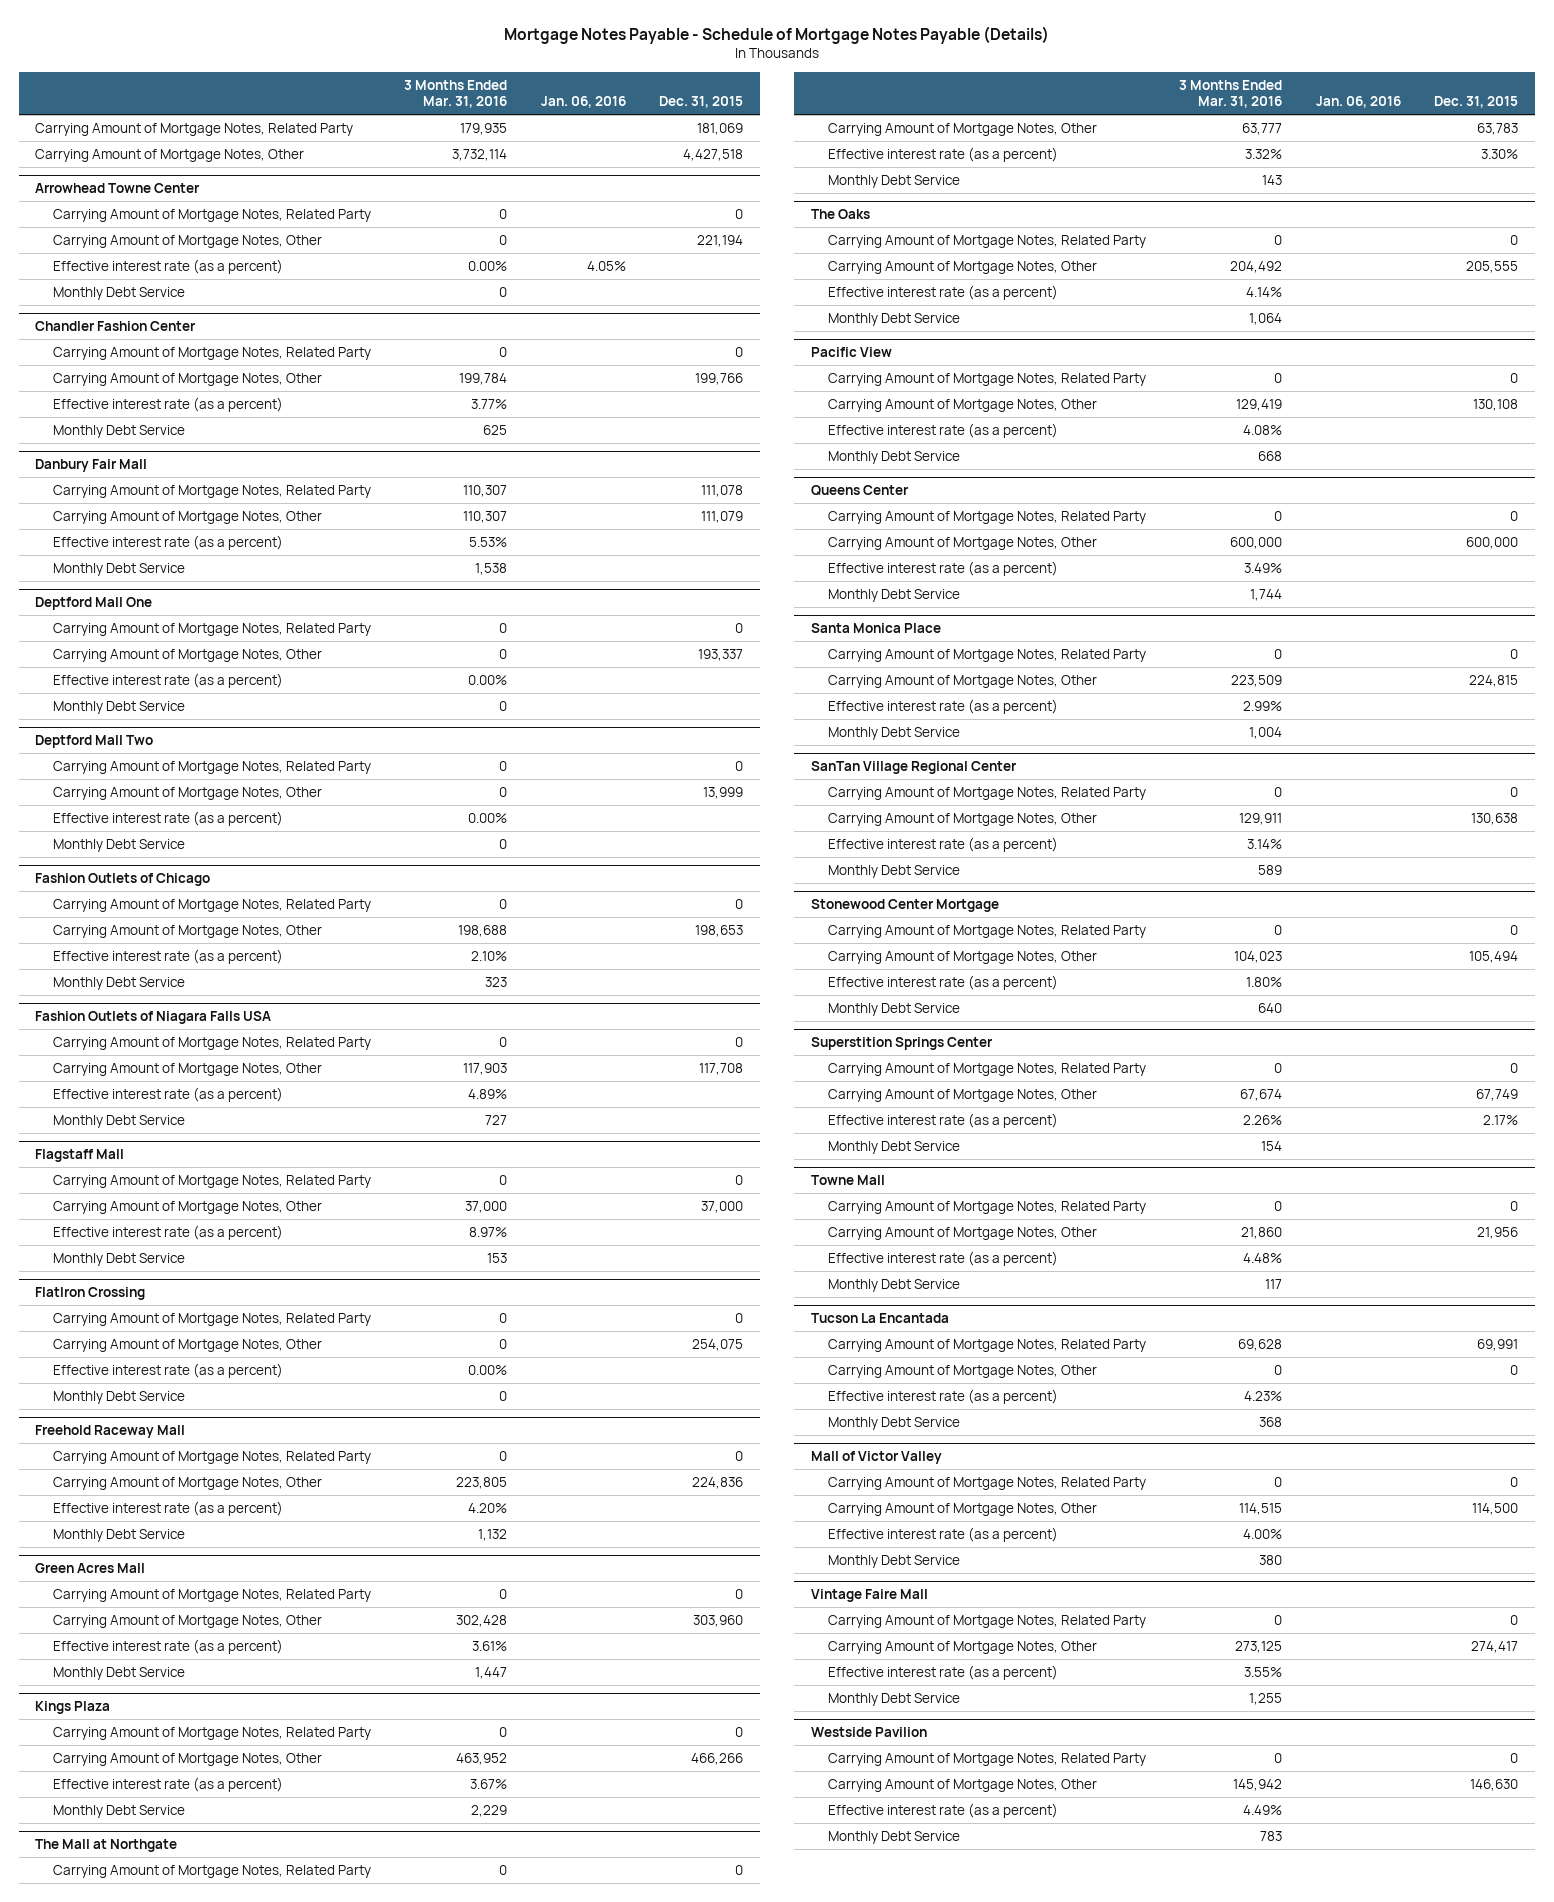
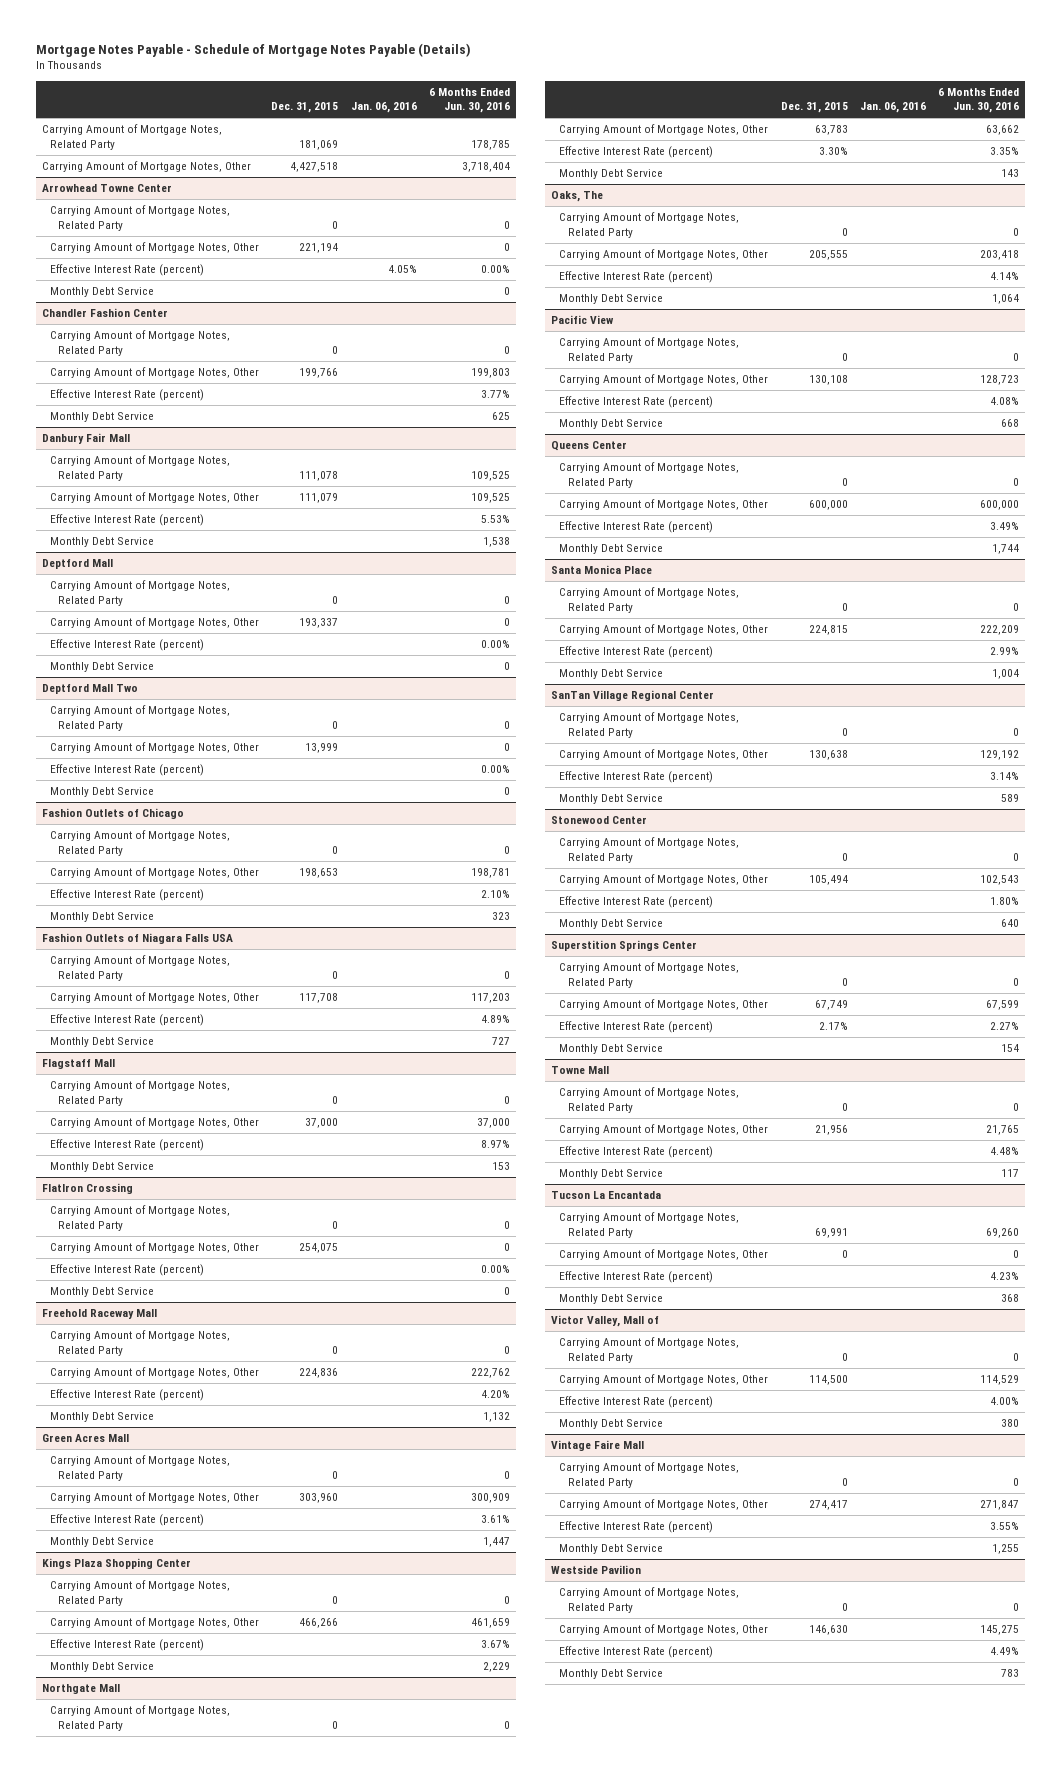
- | 3 Months Ended Mar. 31, 2016 | Jan. 06, 2016 | Dec. 31, 2015
+ | Dec. 31, 2015 | Jan. 06, 2016 | 6 Months Ended Jun. 30, 2016
@ Arrowhead Towne Center
- Effective interest rate (as a percent) | 0.00% | 4.05% |
+ Effective Interest Rate (percent) | | 4.05% | 0.00%
@ Chandler Fashion Center
- Effective interest rate (as a percent) | 3.77% | |
+ Effective Interest Rate (percent) | | | 3.77%
@ Danbury Fair Mall
- Effective interest rate (as a percent) | 5.53% | |
+ Effective Interest Rate (percent) | | | 5.53%
- Deptford Mall One
+ Deptford Mall
- Effective interest rate (as a percent) | 0.00% | |
+ Effective Interest Rate (percent) | | | 0.00%
@ Deptford Mall Two
- Effective interest rate (as a percent) | 0.00% | |
+ Effective Interest Rate (percent) | | | 0.00%
@ Fashion Outlets of Chicago
- Effective interest rate (as a percent) | 2.10% | |
+ Effective Interest Rate (percent) | | | 2.10%
@ Fashion Outlets of Niagara Falls USA
- Effective interest rate (as a percent) | 4.89% | |
+ Effective Interest Rate (percent) | | | 4.89%
@ Flagstaff Mall
- Effective interest rate (as a percent) | 8.97% | |
+ Effective Interest Rate (percent) | | | 8.97%
@ FlatIron Crossing
- Effective interest rate (as a percent) | 0.00% | |
+ Effective Interest Rate (percent) | | | 0.00%
@ Freehold Raceway Mall
- Effective interest rate (as a percent) | 4.20% | |
+ Effective Interest Rate (percent) | | | 4.20%
@ Green Acres Mall
- Effective interest rate (as a percent) | 3.61% | |
+ Effective Interest Rate (percent) | | | 3.61%
- Kings Plaza
+ Kings Plaza Shopping Center
- Effective interest rate (as a percent) | 3.67% | |
+ Effective Interest Rate (percent) | | | 3.67%
- The Mall at Northgate
+ Northgate Mall
- Effective interest rate (as a percent) | 3.32% | | 3.30%
+ Effective Interest Rate (percent) | 3.30% | | 3.35%
- The Oaks
+ Oaks, The
- Effective interest rate (as a percent) | 4.14% | |
+ Effective Interest Rate (percent) | | | 4.14%
@ Pacific View
- Effective interest rate (as a percent) | 4.08% | |
+ Effective Interest Rate (percent) | | | 4.08%
@ Queens Center
- Effective interest rate (as a percent) | 3.49% | |
+ Effective Interest Rate (percent) | | | 3.49%
@ Santa Monica Place
- Effective interest rate (as a percent) | 2.99% | |
+ Effective Interest Rate (percent) | | | 2.99%
@ SanTan Village Regional Center
- Effective interest rate (as a percent) | 3.14% | |
+ Effective Interest Rate (percent) | | | 3.14%
- Stonewood Center Mortgage
+ Stonewood Center
- Effective interest rate (as a percent) | 1.80% | |
+ Effective Interest Rate (percent) | | | 1.80%
@ Superstition Springs Center
- Effective interest rate (as a percent) | 2.26% | | 2.17%
+ Effective Interest Rate (percent) | 2.17% | | 2.27%
@ Towne Mall
- Effective interest rate (as a percent) | 4.48% | |
+ Effective Interest Rate (percent) | | | 4.48%
@ Tucson La Encantada
- Effective interest rate (as a percent) | 4.23% | |
+ Effective Interest Rate (percent) | | | 4.23%
- Mall of Victor Valley
+ Victor Valley, Mall of
- Effective interest rate (as a percent) | 4.00% | |
+ Effective Interest Rate (percent) | | | 4.00%
@ Vintage Faire Mall
- Effective interest rate (as a percent) | 3.55% | |
+ Effective Interest Rate (percent) | | | 3.55%
@ Westside Pavilion
- Effective interest rate (as a percent) | 4.49% | |
+ Effective Interest Rate (percent) | | | 4.49%

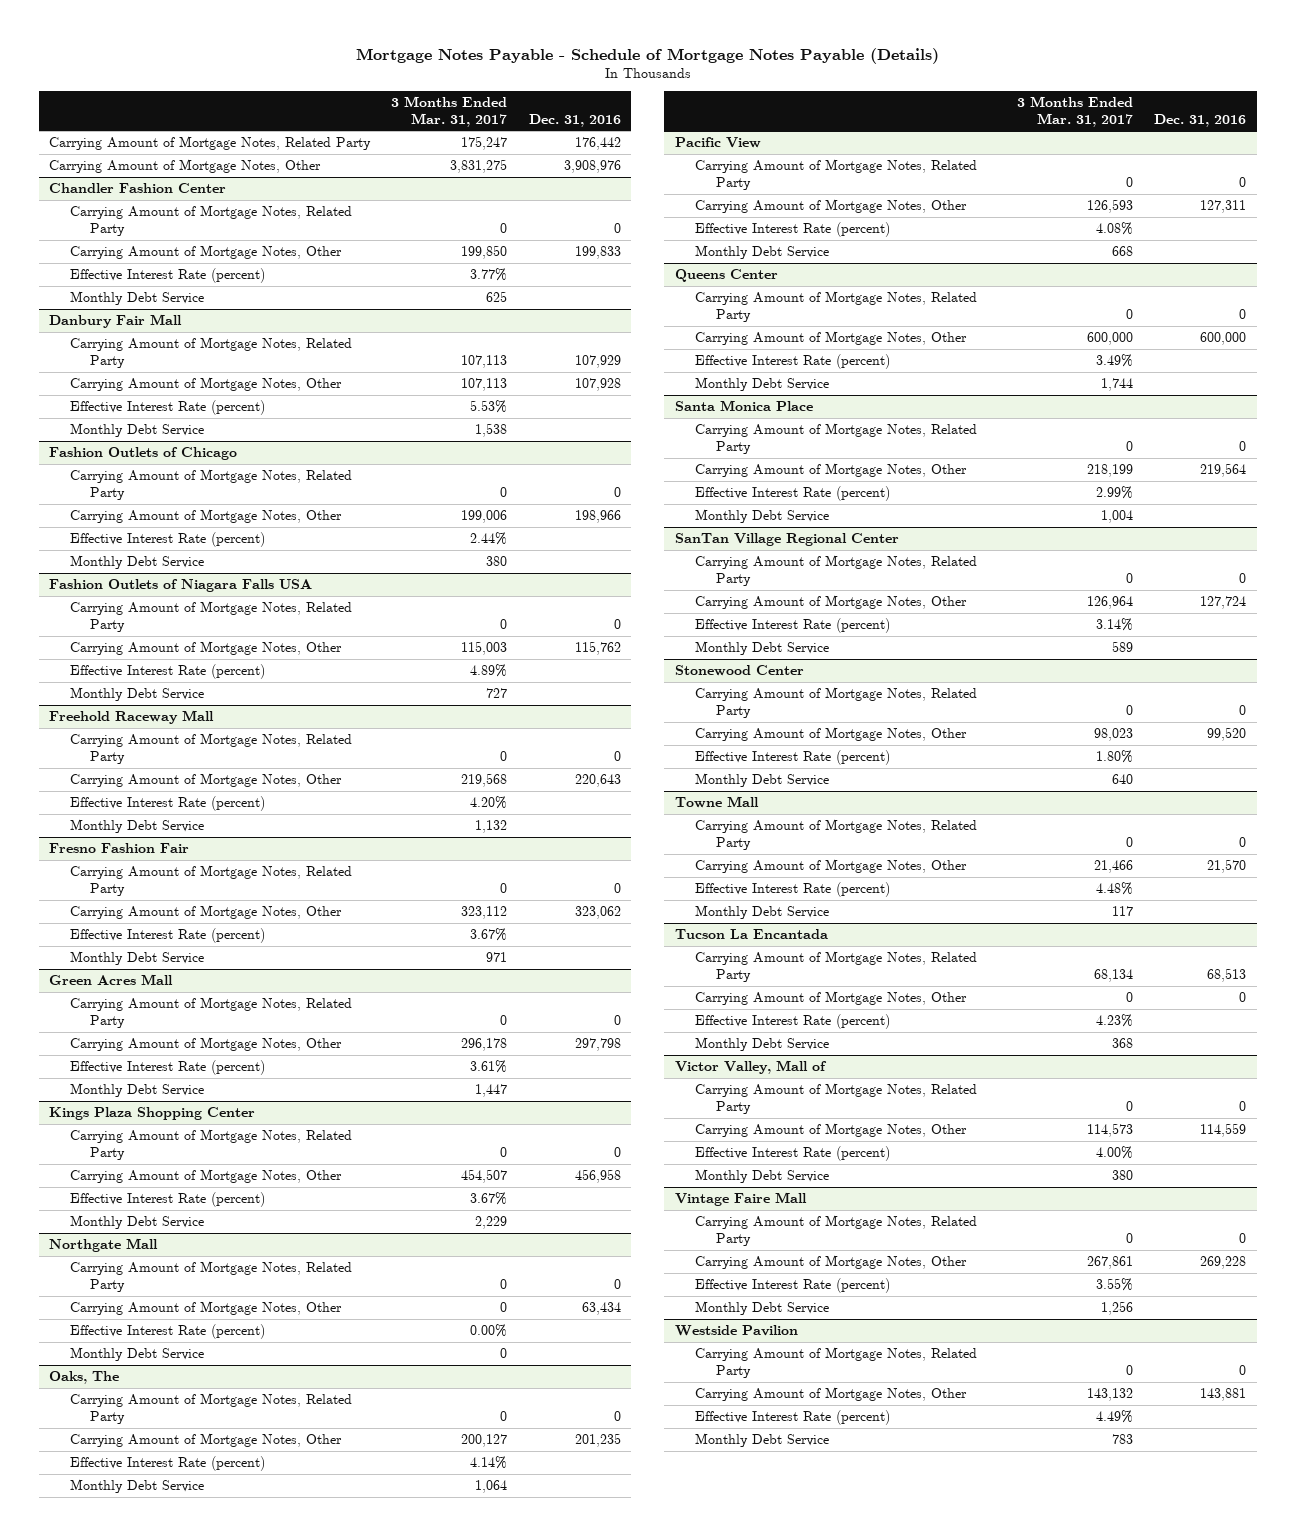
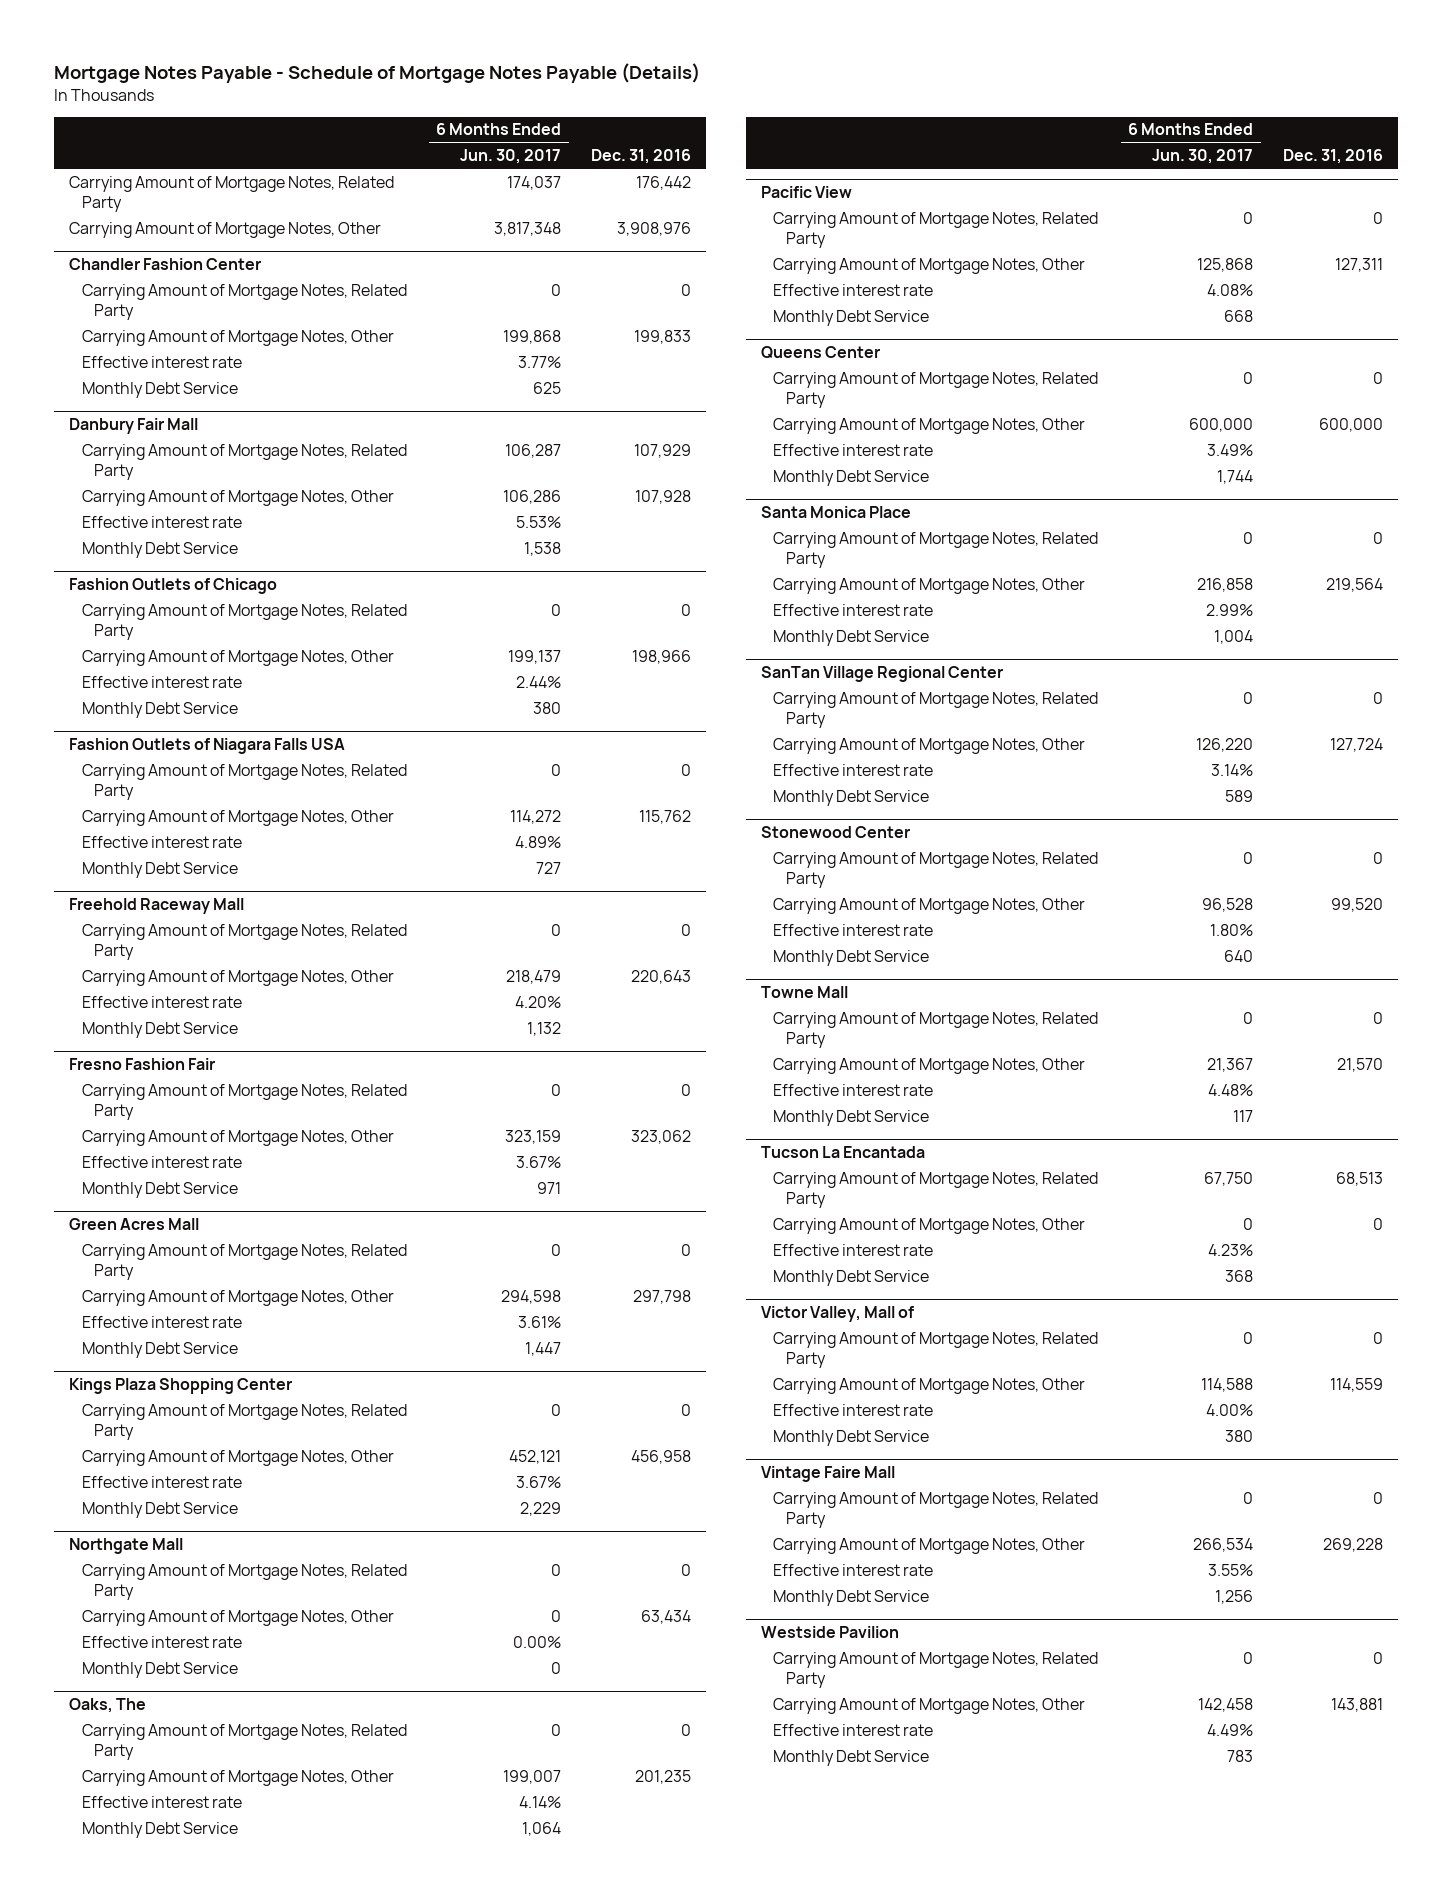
- | 3 Months Ended Mar. 31, 2017 | Dec. 31, 2016
+ | 6 Months Ended Jun. 30, 2017 | Dec. 31, 2016
@ Chandler Fashion Center
- Effective Interest Rate (percent) | 3.77% |
+ Effective interest rate | 3.77% |
@ Danbury Fair Mall
- Effective Interest Rate (percent) | 5.53% |
+ Effective interest rate | 5.53% |
@ Fashion Outlets of Chicago
- Effective Interest Rate (percent) | 2.44% |
+ Effective interest rate | 2.44% |
@ Fashion Outlets of Niagara Falls USA
- Effective Interest Rate (percent) | 4.89% |
+ Effective interest rate | 4.89% |
@ Freehold Raceway Mall
- Effective Interest Rate (percent) | 4.20% |
+ Effective interest rate | 4.20% |
@ Fresno Fashion Fair
- Effective Interest Rate (percent) | 3.67% |
+ Effective interest rate | 3.67% |
@ Green Acres Mall
- Effective Interest Rate (percent) | 3.61% |
+ Effective interest rate | 3.61% |
@ Kings Plaza Shopping Center
- Effective Interest Rate (percent) | 3.67% |
+ Effective interest rate | 3.67% |
@ Northgate Mall
- Effective Interest Rate (percent) | 0.00% |
+ Effective interest rate | 0.00% |
@ Oaks, The
- Effective Interest Rate (percent) | 4.14% |
+ Effective interest rate | 4.14% |
@ Pacific View
- Effective Interest Rate (percent) | 4.08% |
+ Effective interest rate | 4.08% |
@ Queens Center
- Effective Interest Rate (percent) | 3.49% |
+ Effective interest rate | 3.49% |
@ Santa Monica Place
- Effective Interest Rate (percent) | 2.99% |
+ Effective interest rate | 2.99% |
@ SanTan Village Regional Center
- Effective Interest Rate (percent) | 3.14% |
+ Effective interest rate | 3.14% |
@ Stonewood Center
- Effective Interest Rate (percent) | 1.80% |
+ Effective interest rate | 1.80% |
@ Towne Mall
- Effective Interest Rate (percent) | 4.48% |
+ Effective interest rate | 4.48% |
@ Tucson La Encantada
- Effective Interest Rate (percent) | 4.23% |
+ Effective interest rate | 4.23% |
@ Victor Valley, Mall of
- Effective Interest Rate (percent) | 4.00% |
+ Effective interest rate | 4.00% |
@ Vintage Faire Mall
- Effective Interest Rate (percent) | 3.55% |
+ Effective interest rate | 3.55% |
@ Westside Pavilion
- Effective Interest Rate (percent) | 4.49% |
+ Effective interest rate | 4.49% |

